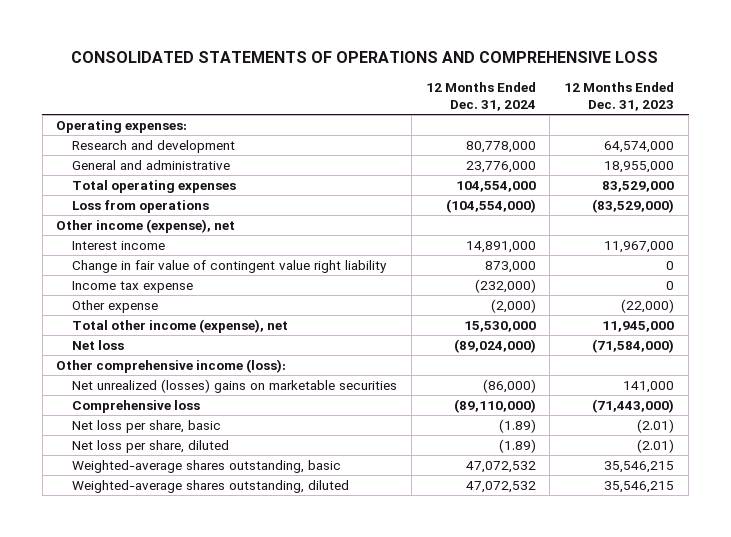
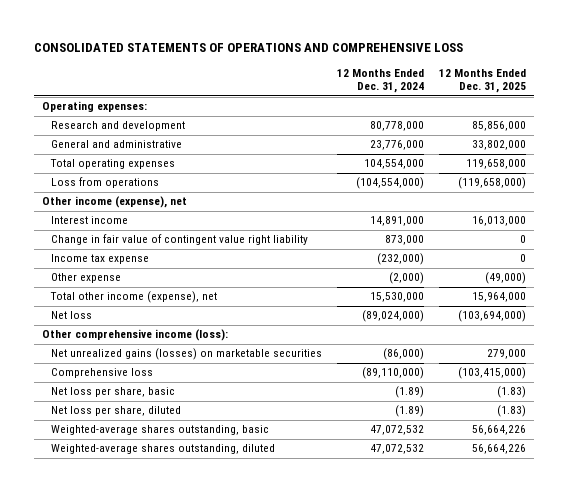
- | 12 Months Ended Dec. 31, 2024 | 12 Months Ended Dec. 31, 2023
+ | 12 Months Ended Dec. 31, 2024 | 12 Months Ended Dec. 31, 2025
- Net unrealized (losses) gains on marketable securities | (86,000) | 141,000
+ Net unrealized gains (losses) on marketable securities | (86,000) | 279,000

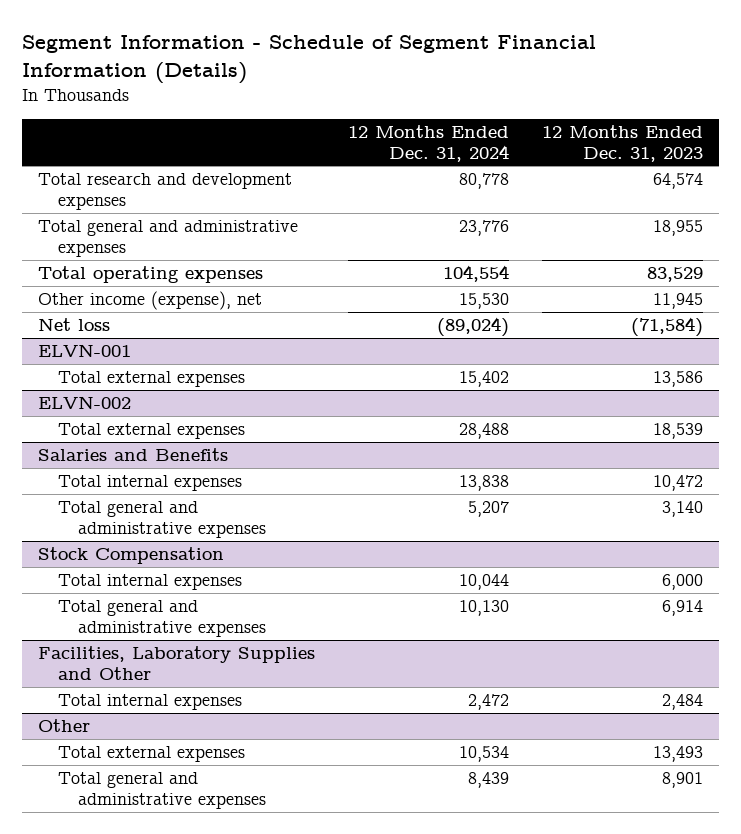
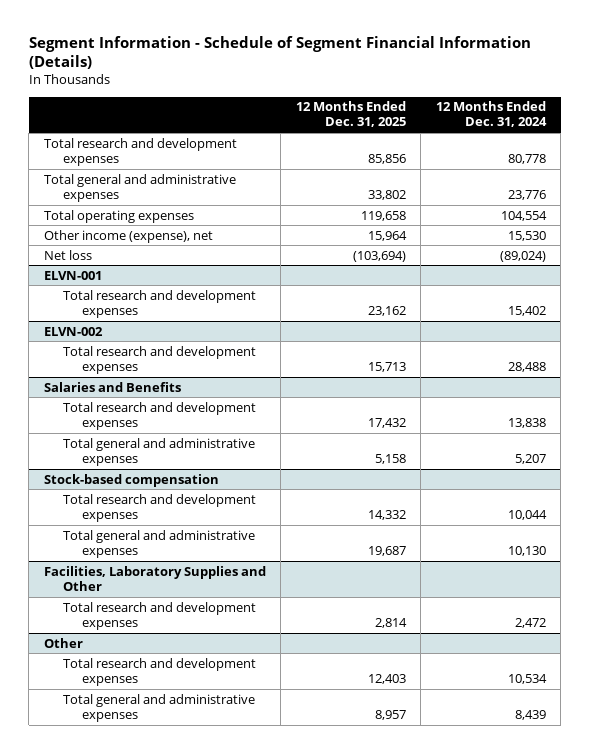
- | 12 Months Ended Dec. 31, 2024 | 12 Months Ended Dec. 31, 2023
+ | 12 Months Ended Dec. 31, 2025 | 12 Months Ended Dec. 31, 2024
@ ELVN-001
- Total external expenses | 15,402 | 13,586
+ Total research and development expenses | 23,162 | 15,402
@ ELVN-002
- Total external expenses | 28,488 | 18,539
+ Total research and development expenses | 15,713 | 28,488
@ Salaries and Benefits
- Total internal expenses | 13,838 | 10,472
+ Total research and development expenses | 17,432 | 13,838
- Stock Compensation
- Total internal expenses | 10,044 | 6,000
+ Stock-based compensation
+ Total research and development expenses | 14,332 | 10,044
@ Facilities, Laboratory Supplies and Other
- Total internal expenses | 2,472 | 2,484
+ Total research and development expenses | 2,814 | 2,472
@ Other
- Total external expenses | 10,534 | 13,493
+ Total research and development expenses | 12,403 | 10,534

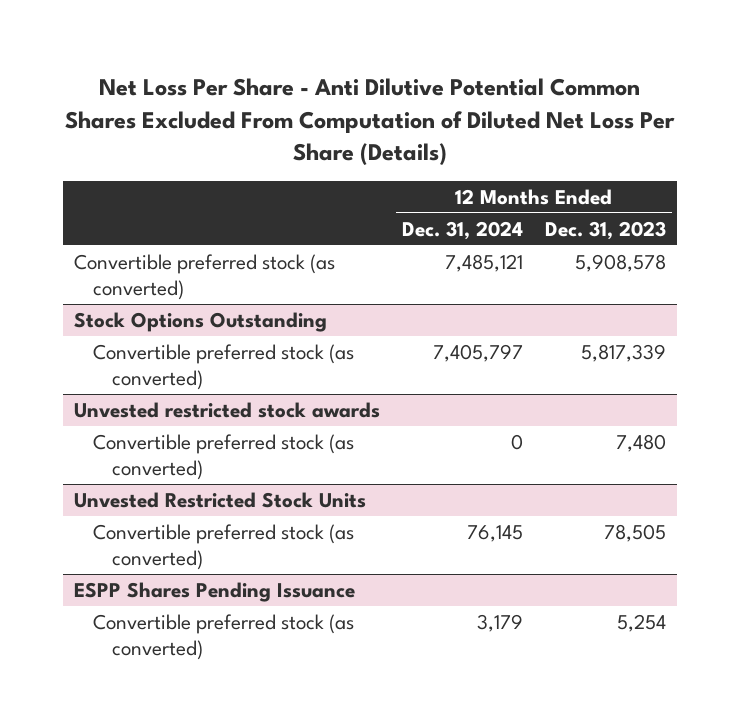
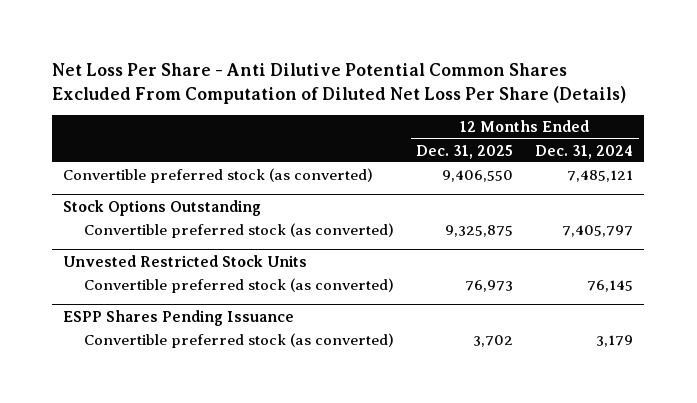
- | 12 Months Ended Dec. 31, 2024 | 12 Months Ended Dec. 31, 2023
+ | 12 Months Ended Dec. 31, 2025 | 12 Months Ended Dec. 31, 2024
- Unvested restricted stock awards
- Convertible preferred stock (as converted) | 0 | 7,480

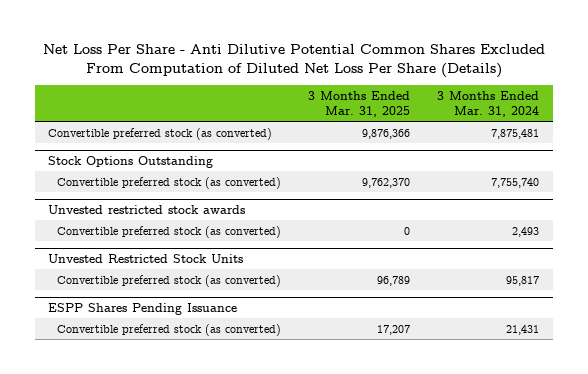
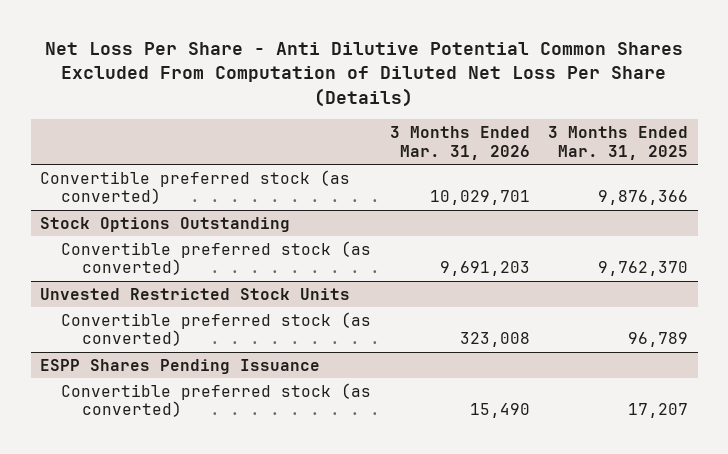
- | 3 Months Ended Mar. 31, 2025 | 3 Months Ended Mar. 31, 2024
+ | 3 Months Ended Mar. 31, 2026 | 3 Months Ended Mar. 31, 2025
- Unvested restricted stock awards
- Convertible preferred stock (as converted) | 0 | 2,493

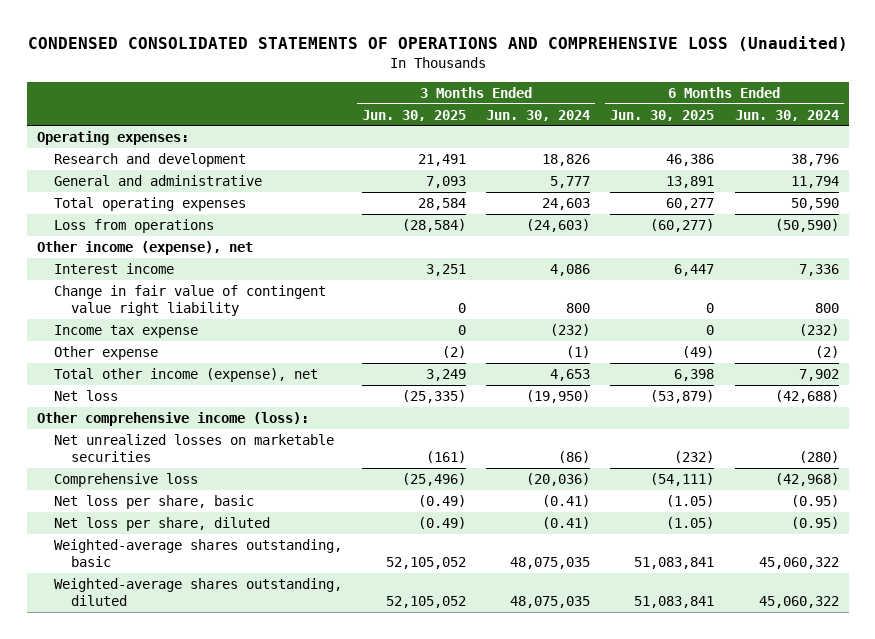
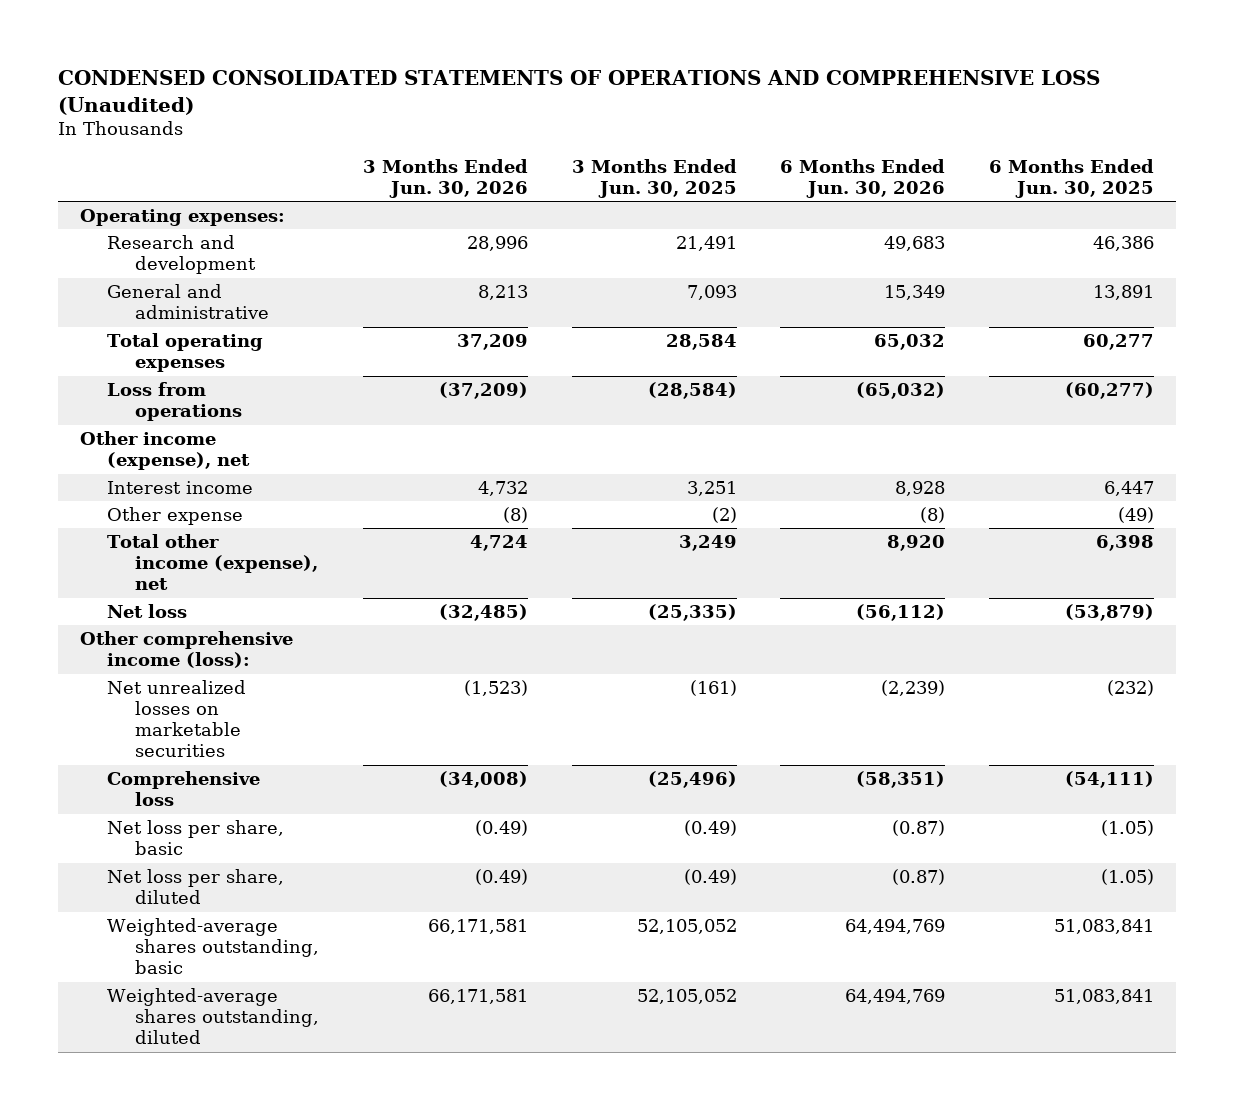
- | 3 Months Ended Jun. 30, 2025 | 3 Months Ended Jun. 30, 2024 | 6 Months Ended Jun. 30, 2025 | 6 Months Ended Jun. 30, 2024
+ | 3 Months Ended Jun. 30, 2026 | 3 Months Ended Jun. 30, 2025 | 6 Months Ended Jun. 30, 2026 | 6 Months Ended Jun. 30, 2025
- Change in fair value of contingent value right liability | 0 | 800 | 0 | 800
- Income tax expense | 0 | (232) | 0 | (232)

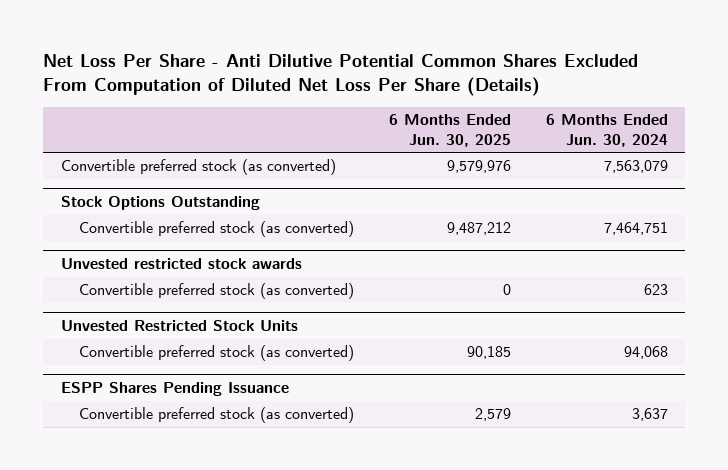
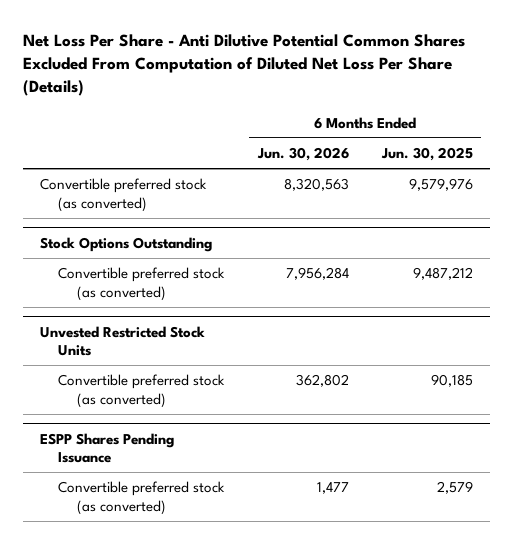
- | 6 Months Ended Jun. 30, 2025 | 6 Months Ended Jun. 30, 2024
+ | 6 Months Ended Jun. 30, 2026 | 6 Months Ended Jun. 30, 2025
- Unvested restricted stock awards
- Convertible preferred stock (as converted) | 0 | 623

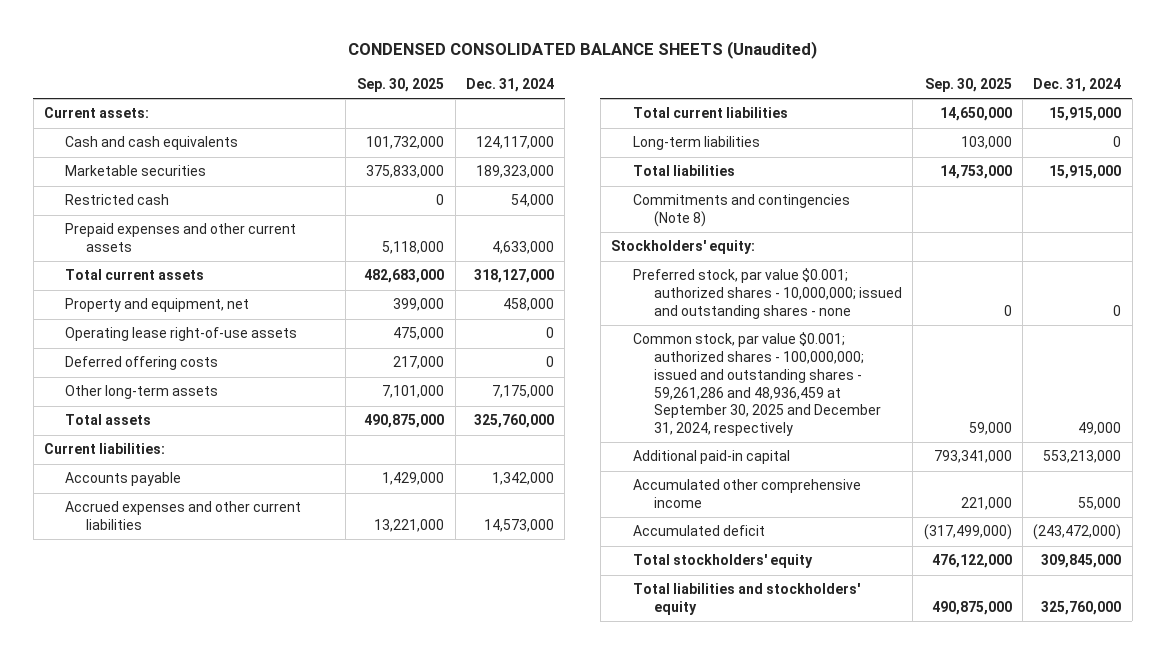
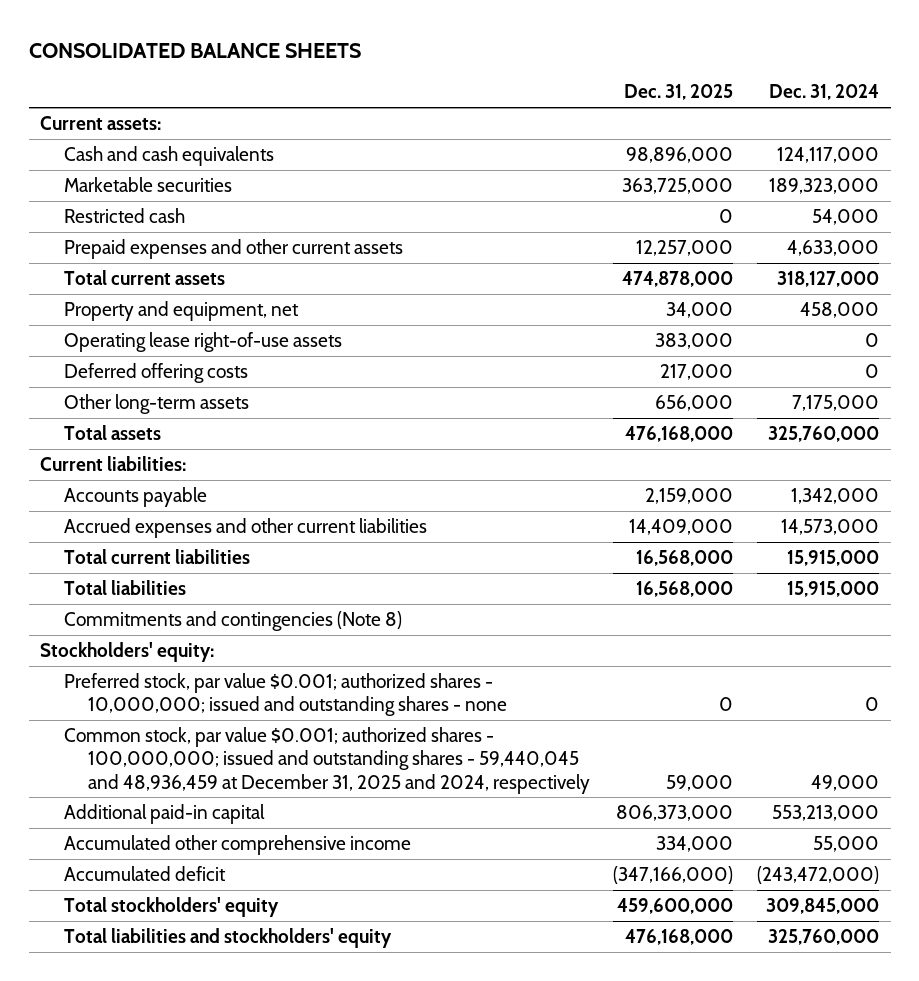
- CONDENSED CONSOLIDATED BALANCE SHEETS (Unaudited)
+ CONSOLIDATED BALANCE SHEETS
- | Sep. 30, 2025 | Dec. 31, 2024
+ | Dec. 31, 2025 | Dec. 31, 2024
- Long-term liabilities | 103,000 | 0
- Common stock, par value $0.001; authorized shares - 100,000,000; issued and outstanding shares - 59,261,286 and 48,936,459 at September 30, 2025 and December 31, 2024, respectively | 59,000 | 49,000
+ Common stock, par value $0.001; authorized shares - 100,000,000; issued and outstanding shares - 59,440,045 and 48,936,459 at December 31, 2025 and 2024, respectively | 59,000 | 49,000

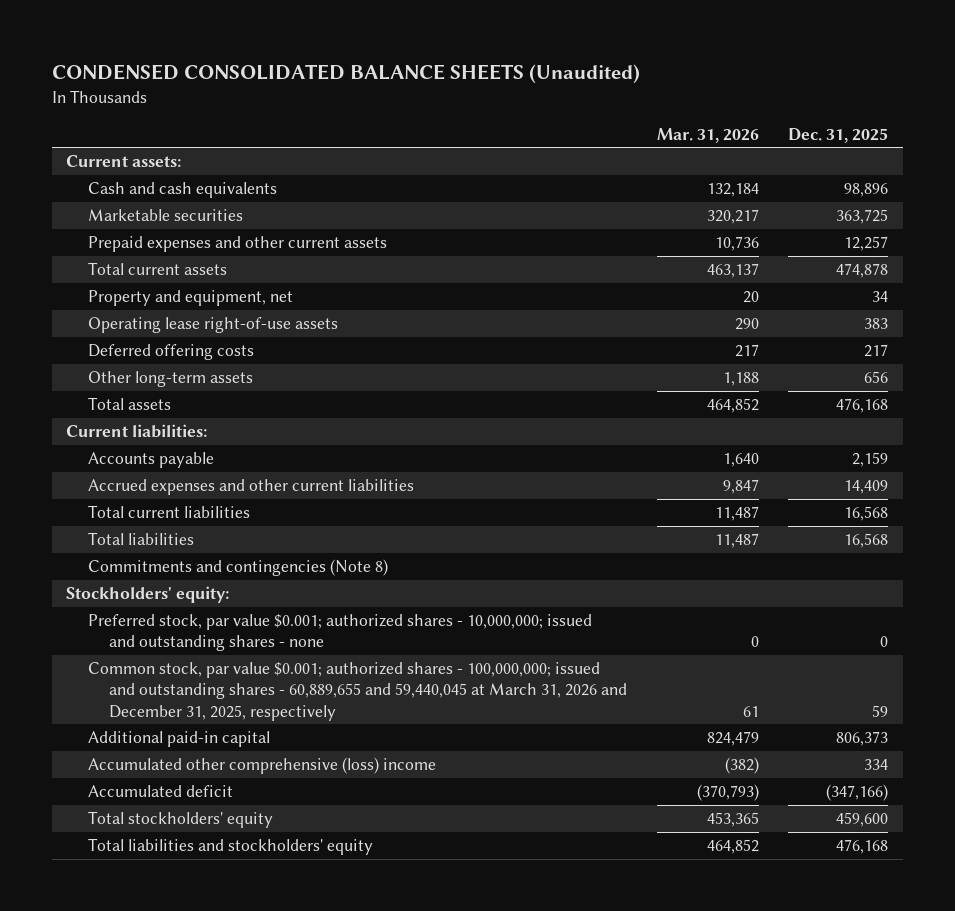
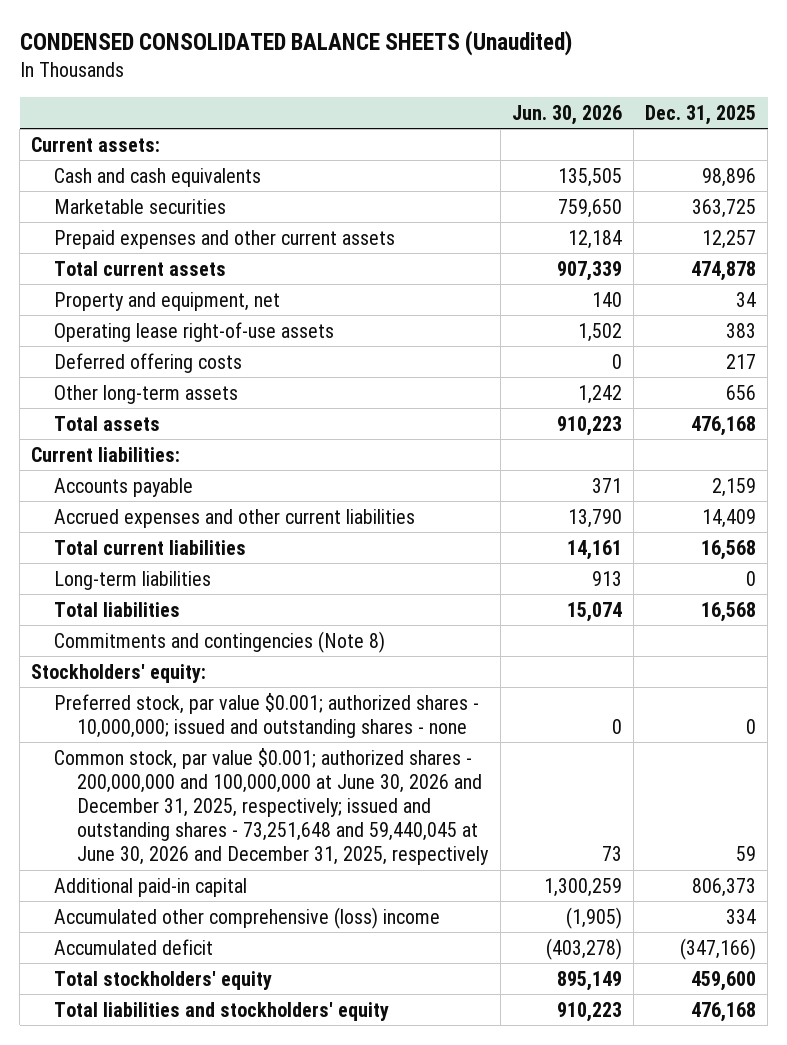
- | Mar. 31, 2026 | Dec. 31, 2025
+ | Jun. 30, 2026 | Dec. 31, 2025
+ Long-term liabilities | 913 | 0
- Common stock, par value $0.001; authorized shares - 100,000,000; issued and outstanding shares - 60,889,655 and 59,440,045 at March 31, 2026 and December 31, 2025, respectively | 61 | 59
+ Common stock, par value $0.001; authorized shares - 200,000,000 and 100,000,000 at June 30, 2026 and December 31, 2025, respectively; issued and outstanding shares - 73,251,648 and 59,440,045 at June 30, 2026 and December 31, 2025, respectively | 73 | 59

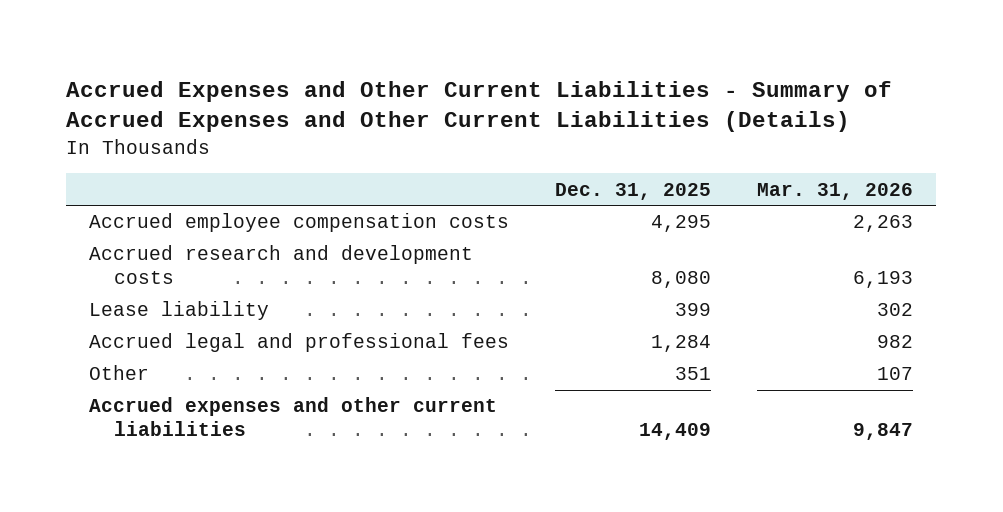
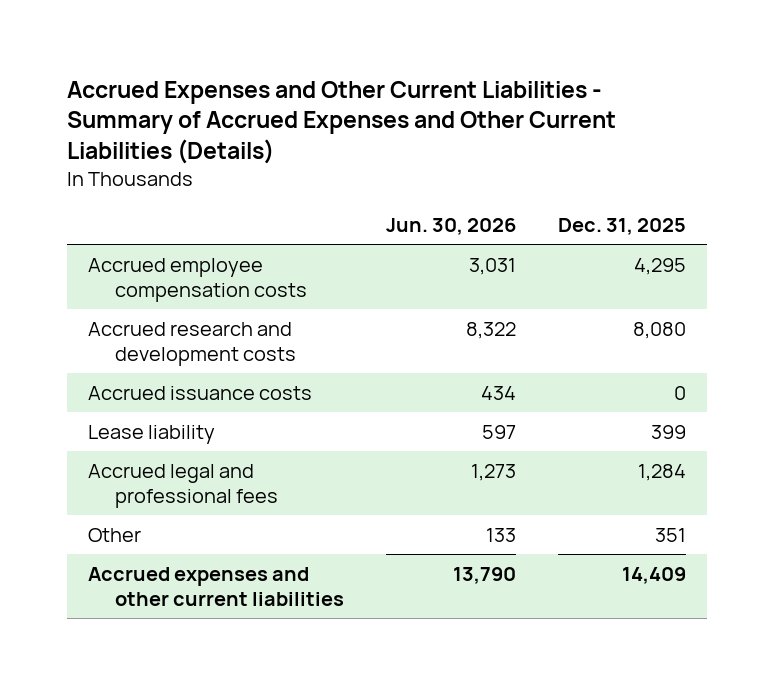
- | Dec. 31, 2025 | Mar. 31, 2026
+ | Jun. 30, 2026 | Dec. 31, 2025
+ Accrued issuance costs | 434 | 0

